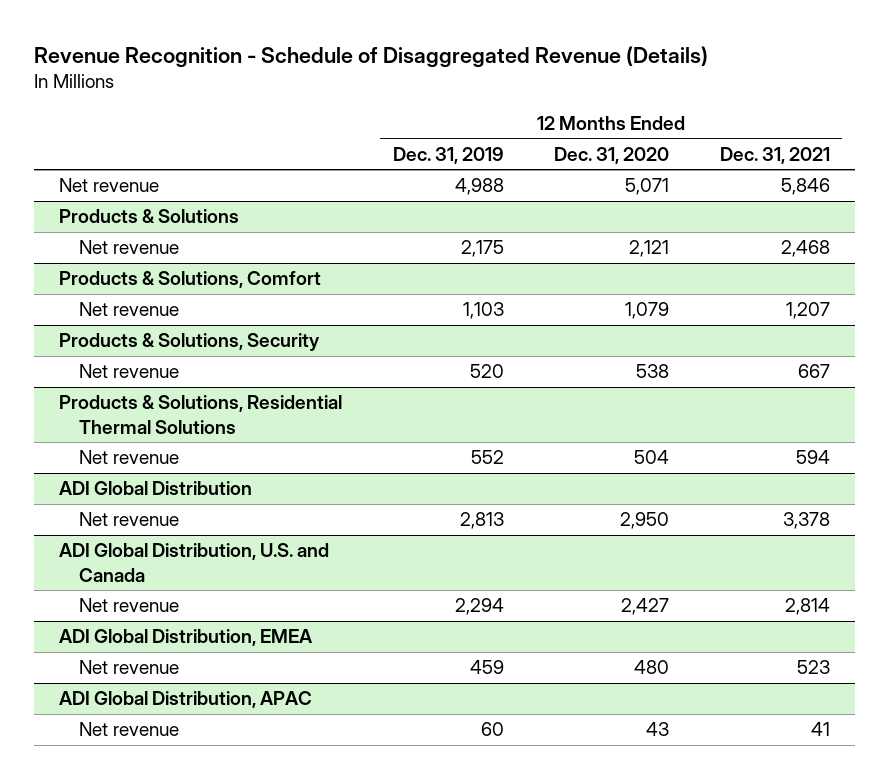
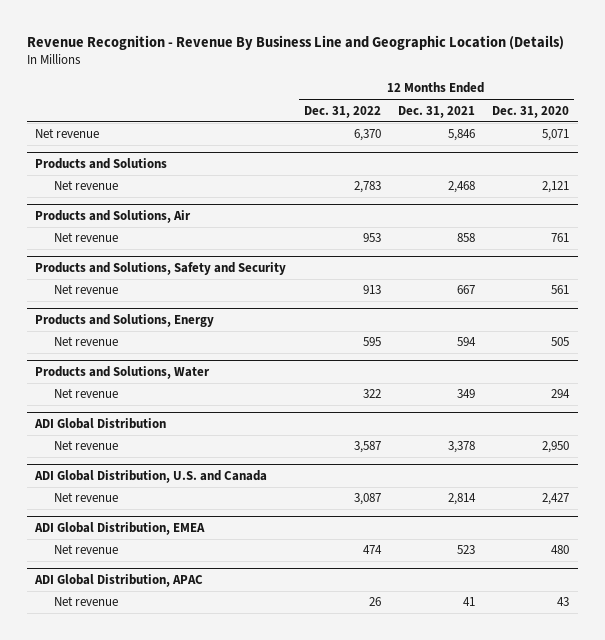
- Revenue Recognition - Schedule of Disaggregated Revenue (Details)
+ Revenue Recognition - Revenue By Business Line and Geographic Location (Details)
- | 12 Months Ended Dec. 31, 2019 | 12 Months Ended Dec. 31, 2020 | 12 Months Ended Dec. 31, 2021
+ | 12 Months Ended Dec. 31, 2022 | 12 Months Ended Dec. 31, 2021 | 12 Months Ended Dec. 31, 2020
- Products & Solutions
+ Products and Solutions
- Products & Solutions, Comfort
- Net revenue | 1,103 | 1,079 | 1,207
- Products & Solutions, Security
- Net revenue | 520 | 538 | 667
- Products & Solutions, Residential Thermal Solutions
- Net revenue | 552 | 504 | 594
+ Products and Solutions, Air
+ Net revenue | 953 | 858 | 761
+ Products and Solutions, Safety and Security
+ Net revenue | 913 | 667 | 561
+ Products and Solutions, Energy
+ Net revenue | 595 | 594 | 505
+ Products and Solutions, Water
+ Net revenue | 322 | 349 | 294

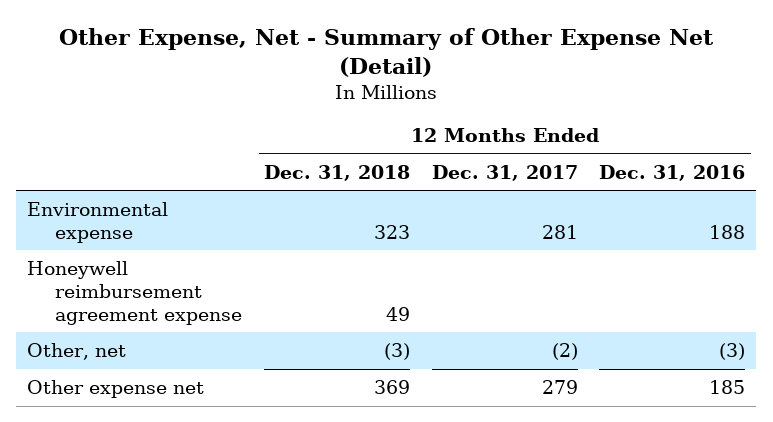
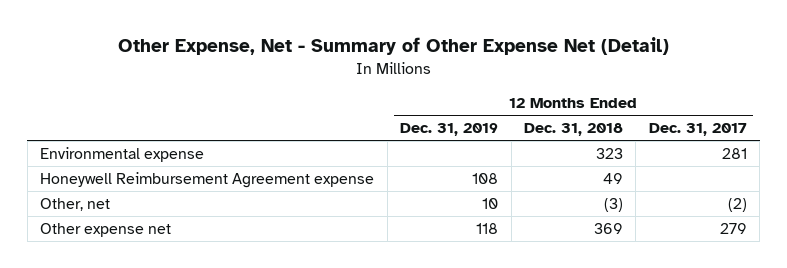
- | 12 Months Ended Dec. 31, 2018 | 12 Months Ended Dec. 31, 2017 | 12 Months Ended Dec. 31, 2016
+ | 12 Months Ended Dec. 31, 2019 | 12 Months Ended Dec. 31, 2018 | 12 Months Ended Dec. 31, 2017
- Honeywell reimbursement agreement expense | 49 | |
+ Honeywell Reimbursement Agreement expense | 108 | 49 |

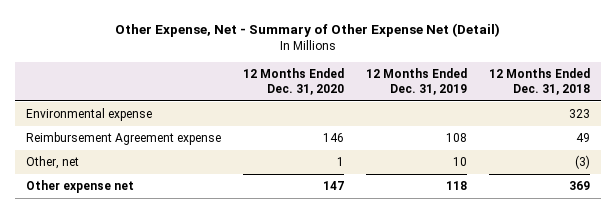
- | 12 Months Ended Dec. 31, 2019 | 12 Months Ended Dec. 31, 2018 | 12 Months Ended Dec. 31, 2017
+ | 12 Months Ended Dec. 31, 2020 | 12 Months Ended Dec. 31, 2019 | 12 Months Ended Dec. 31, 2018
- Honeywell Reimbursement Agreement expense | 108 | 49 |
+ Reimbursement Agreement expense | 146 | 108 | 49

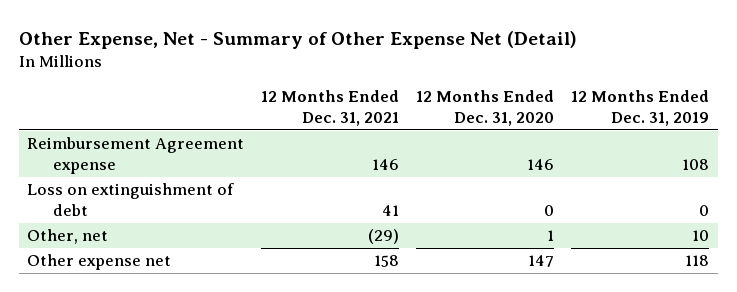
- | 12 Months Ended Dec. 31, 2020 | 12 Months Ended Dec. 31, 2019 | 12 Months Ended Dec. 31, 2018
+ | 12 Months Ended Dec. 31, 2021 | 12 Months Ended Dec. 31, 2020 | 12 Months Ended Dec. 31, 2019
- Environmental expense | | | 323
+ Loss on extinguishment of debt | 41 | 0 | 0

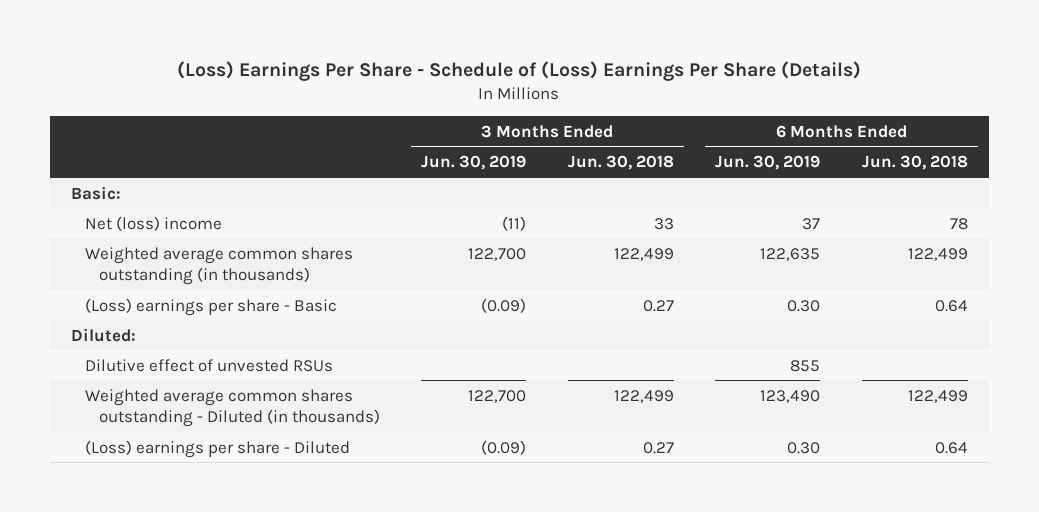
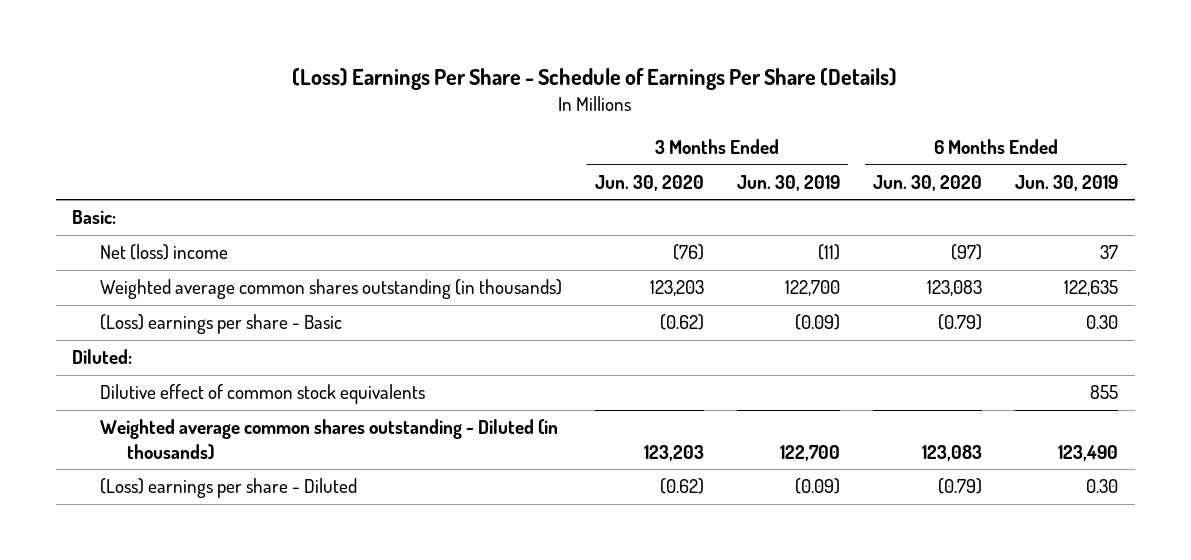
- (Loss) Earnings Per Share - Schedule of (Loss) Earnings Per Share (Details)
+ (Loss) Earnings Per Share - Schedule of Earnings Per Share (Details)
- | 3 Months Ended Jun. 30, 2019 | 3 Months Ended Jun. 30, 2018 | 6 Months Ended Jun. 30, 2019 | 6 Months Ended Jun. 30, 2018
+ | 3 Months Ended Jun. 30, 2020 | 3 Months Ended Jun. 30, 2019 | 6 Months Ended Jun. 30, 2020 | 6 Months Ended Jun. 30, 2019
- Dilutive effect of unvested RSUs | | | 855 |
+ Dilutive effect of common stock equivalents | | | | 855

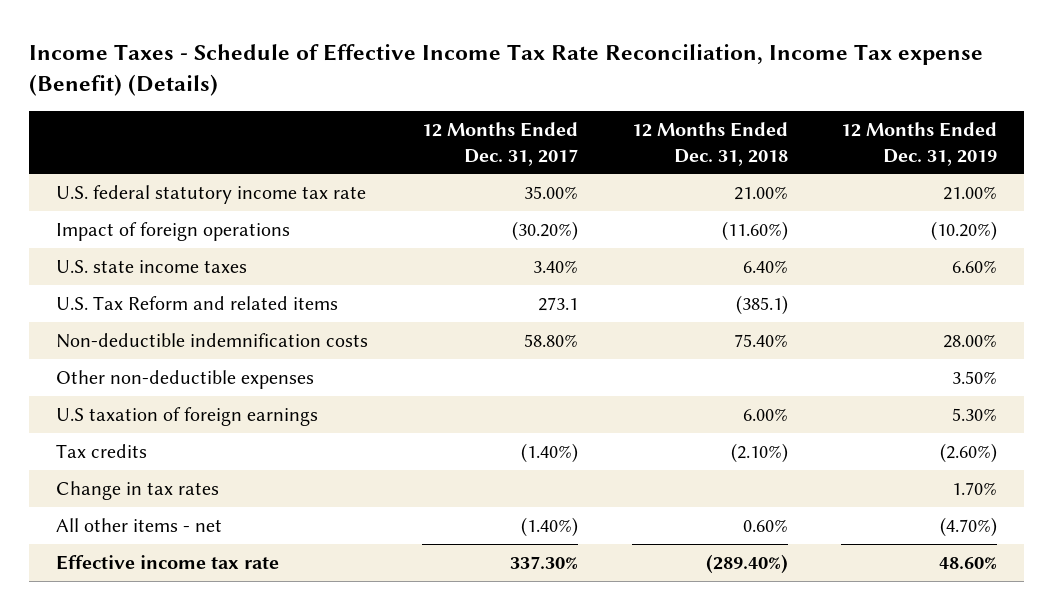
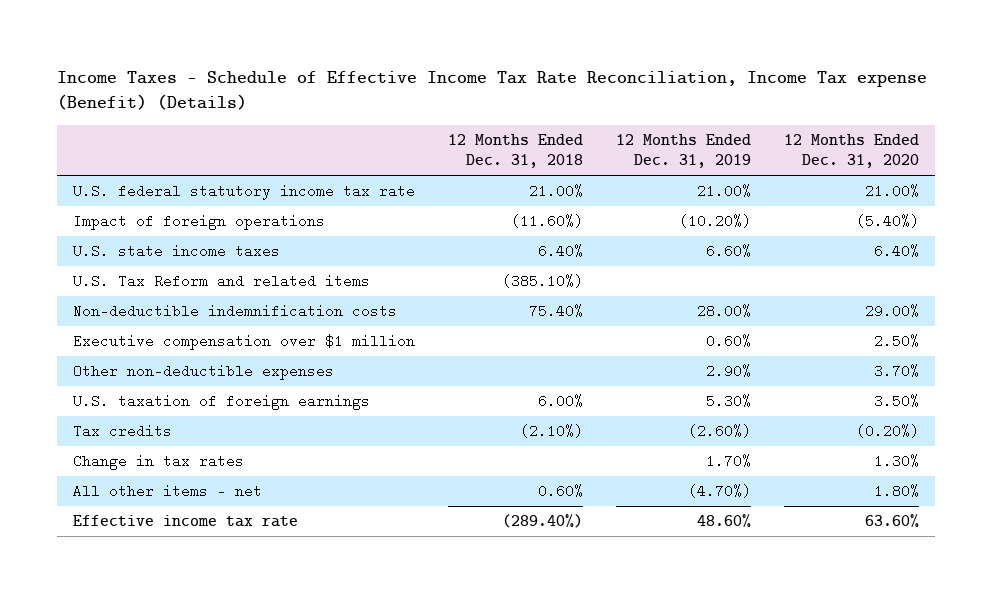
- | 12 Months Ended Dec. 31, 2017 | 12 Months Ended Dec. 31, 2018 | 12 Months Ended Dec. 31, 2019
+ | 12 Months Ended Dec. 31, 2018 | 12 Months Ended Dec. 31, 2019 | 12 Months Ended Dec. 31, 2020
- U.S. Tax Reform and related items | 273.1 | (385.1) |
+ U.S. Tax Reform and related items | (385.10%) | |
- Other non-deductible expenses | | | 3.50%
- U.S taxation of foreign earnings | | 6.00% | 5.30%
+ Executive compensation over $1 million | | 0.60% | 2.50%
+ Other non-deductible expenses | | 2.90% | 3.70%
+ U.S. taxation of foreign earnings | 6.00% | 5.30% | 3.50%

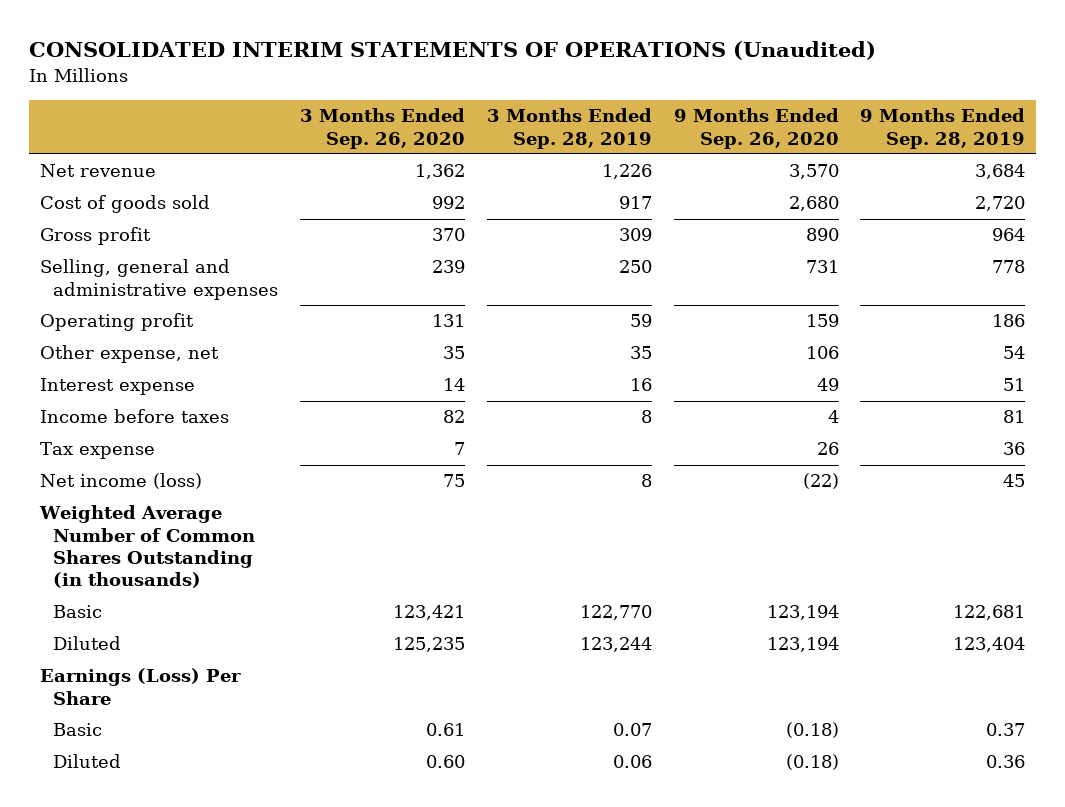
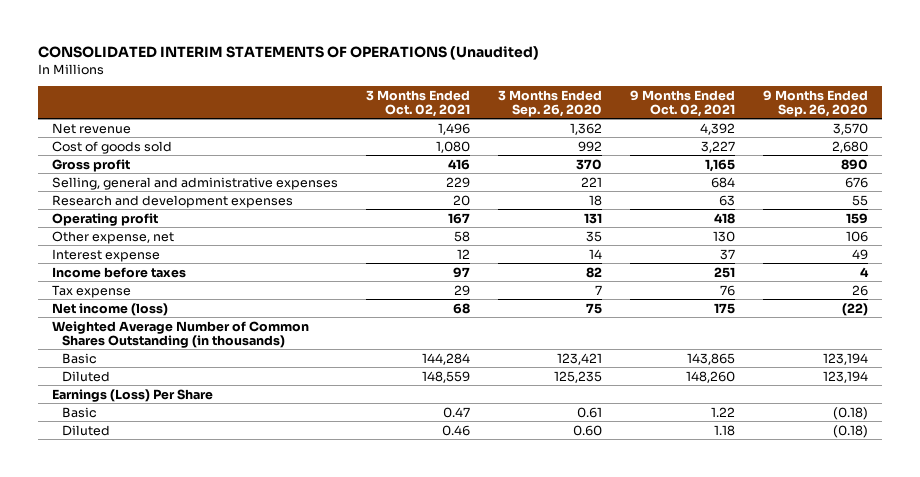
- | 3 Months Ended Sep. 26, 2020 | 3 Months Ended Sep. 28, 2019 | 9 Months Ended Sep. 26, 2020 | 9 Months Ended Sep. 28, 2019
+ | 3 Months Ended Oct. 02, 2021 | 3 Months Ended Sep. 26, 2020 | 9 Months Ended Oct. 02, 2021 | 9 Months Ended Sep. 26, 2020
- Selling, general and administrative expenses | 239 | 250 | 731 | 778
+ Selling, general and administrative expenses | 229 | 221 | 684 | 676
+ Research and development expenses | 20 | 18 | 63 | 55

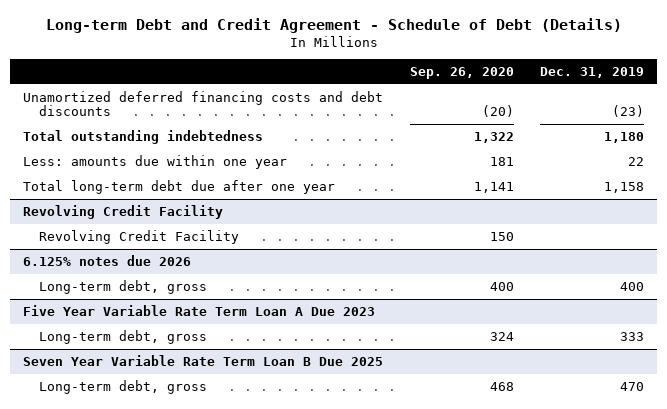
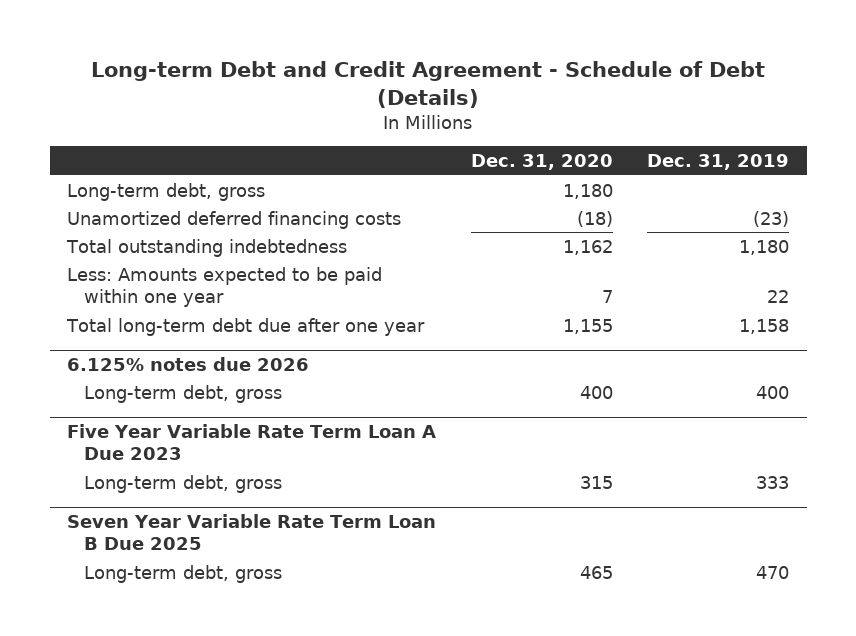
- | Sep. 26, 2020 | Dec. 31, 2019
+ | Dec. 31, 2020 | Dec. 31, 2019
- Unamortized deferred financing costs and debt discounts | (20) | (23)
+ Long-term debt, gross | 1,180 |
+ Unamortized deferred financing costs | (18) | (23)
- Less: amounts due within one year | 181 | 22
+ Less: Amounts expected to be paid within one year | 7 | 22
- Revolving Credit Facility
- Revolving Credit Facility | 150 |

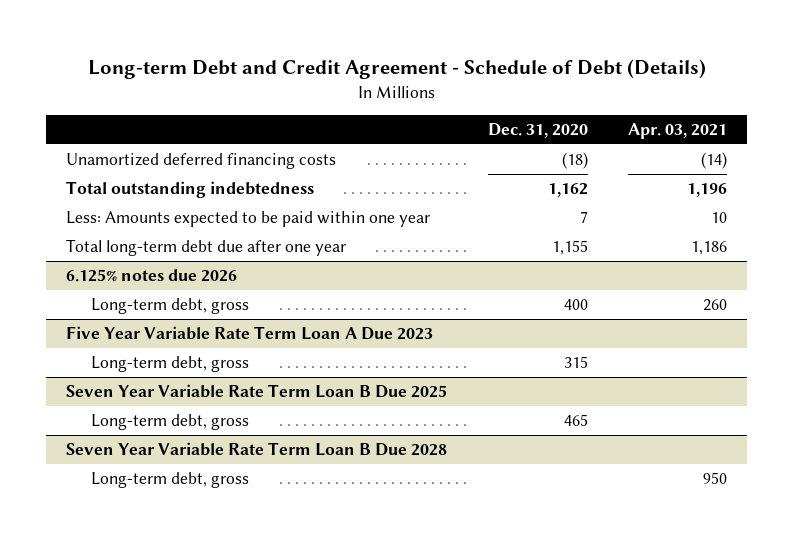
- | Dec. 31, 2020 | Dec. 31, 2019
+ | Dec. 31, 2020 | Apr. 03, 2021
- Long-term debt, gross | 1,180 |
+ Seven Year Variable Rate Term Loan B Due 2028
+ Long-term debt, gross | | 950

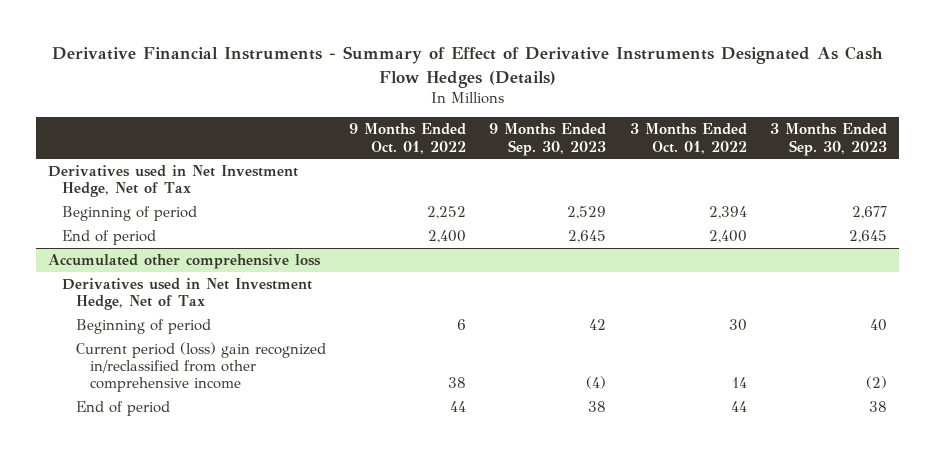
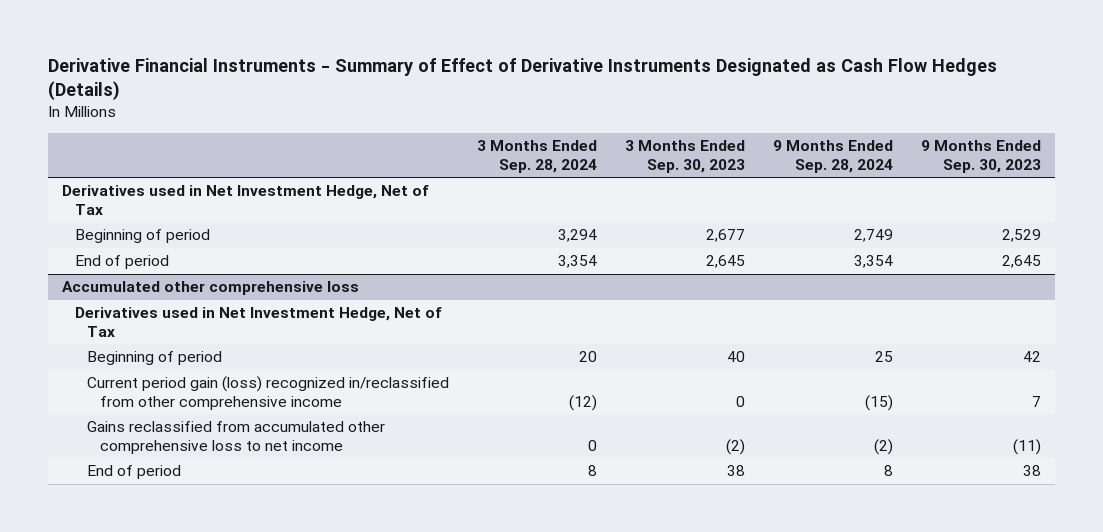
- Derivative Financial Instruments - Summary of Effect of Derivative Instruments Designated As Cash Flow Hedges (Details)
+ Derivative Financial Instruments - Summary of Effect of Derivative Instruments Designated as Cash Flow Hedges (Details)
- | 9 Months Ended Oct. 01, 2022 | 9 Months Ended Sep. 30, 2023 | 3 Months Ended Oct. 01, 2022 | 3 Months Ended Sep. 30, 2023
+ | 3 Months Ended Sep. 28, 2024 | 3 Months Ended Sep. 30, 2023 | 9 Months Ended Sep. 28, 2024 | 9 Months Ended Sep. 30, 2023
@ Accumulated other comprehensive loss
- Current period (loss) gain recognized in/reclassified from other comprehensive income | 38 | (4) | 14 | (2)
+ Current period gain (loss) recognized in/reclassified from other comprehensive income | (12) | 0 | (15) | 7
+ Gains reclassified from accumulated other comprehensive loss to net income | 0 | (2) | (2) | (11)

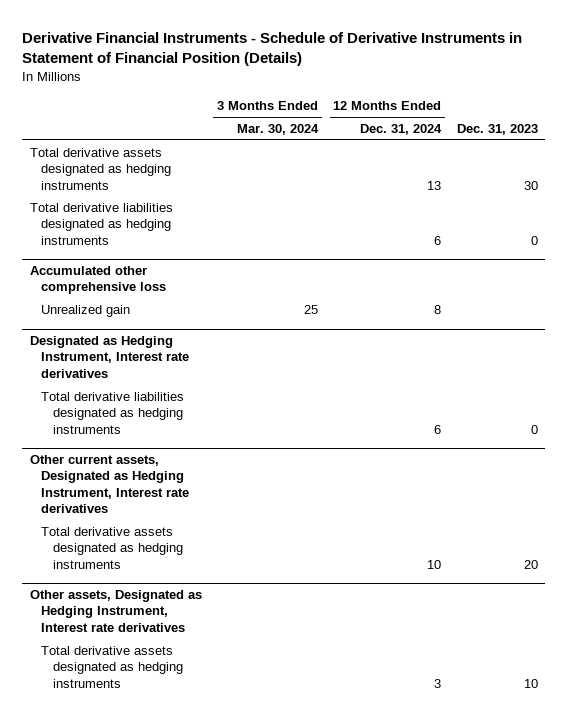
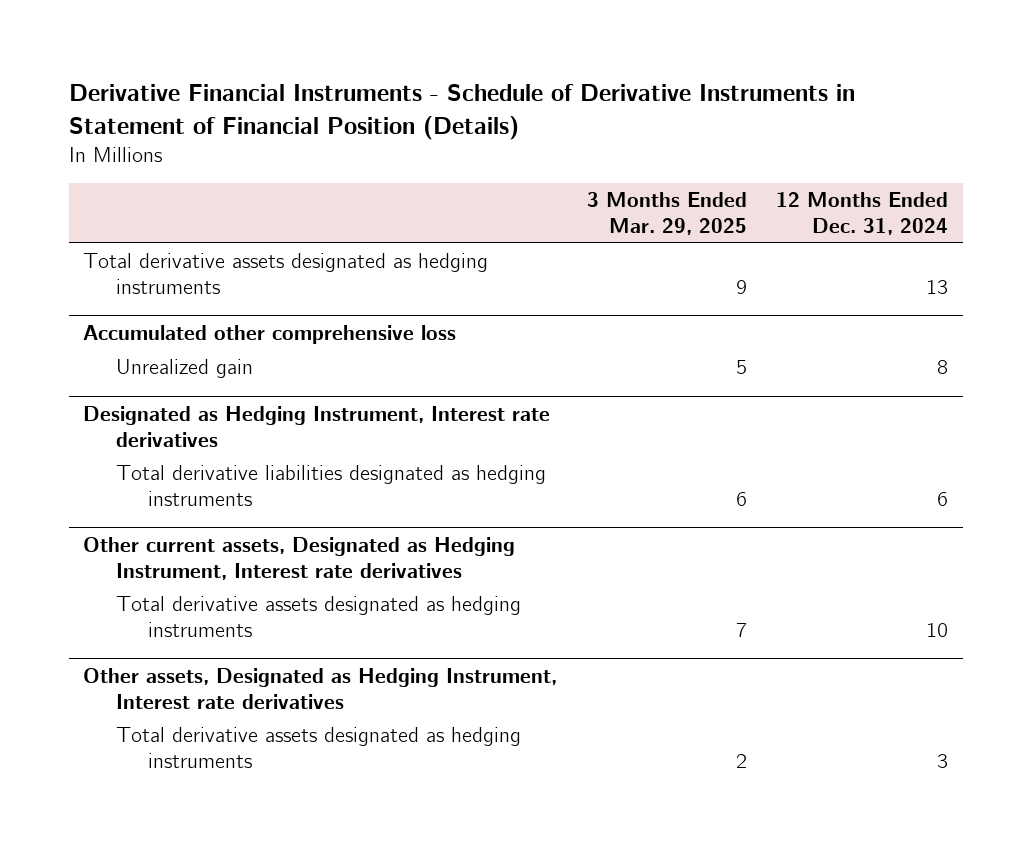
- | 3 Months Ended Mar. 30, 2024 | 12 Months Ended Dec. 31, 2024 | Dec. 31, 2023
+ | 3 Months Ended Mar. 29, 2025 | 12 Months Ended Dec. 31, 2024
- Total derivative liabilities designated as hedging instruments | | 6 | 0

